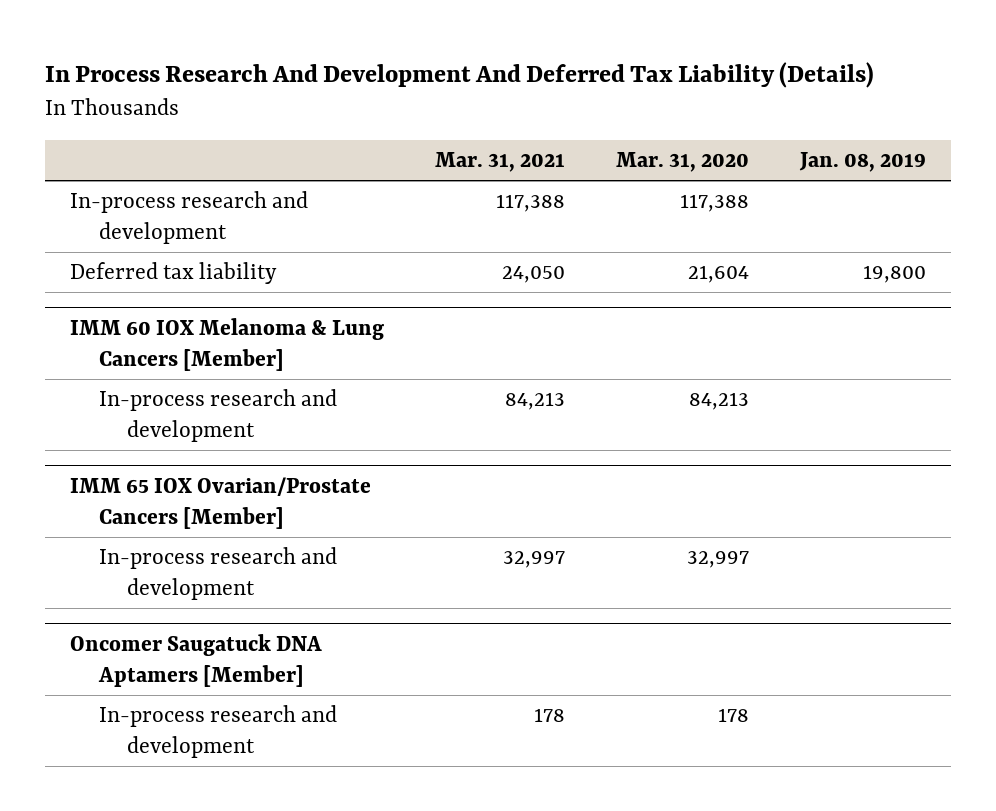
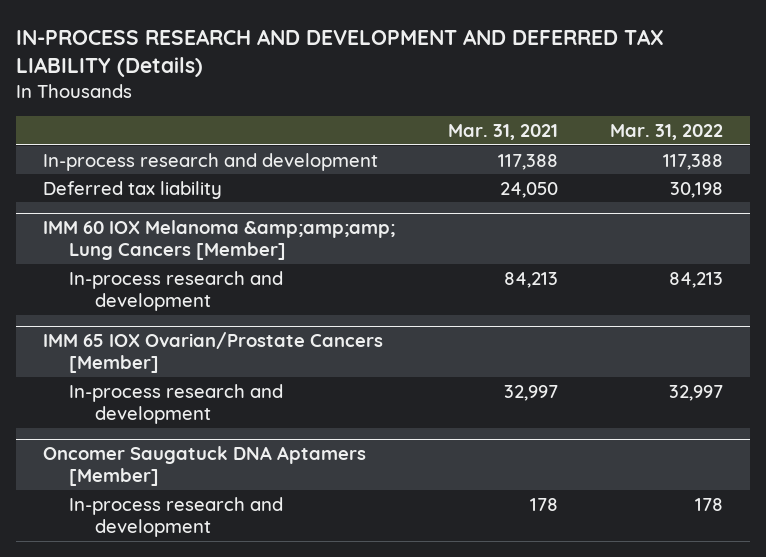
- In Process Research And Development And Deferred Tax Liability (Details)
+ IN-PROCESS RESEARCH AND DEVELOPMENT AND DEFERRED TAX LIABILITY (Details)
- | Mar. 31, 2021 | Mar. 31, 2020 | Jan. 08, 2019
+ | Mar. 31, 2021 | Mar. 31, 2022
- IMM 60 IOX Melanoma & Lung Cancers [Member]
+ IMM 60 IOX Melanoma &amp;amp;amp; Lung Cancers [Member]

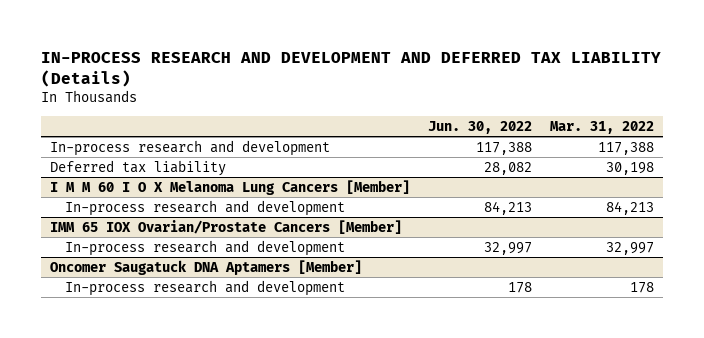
- | Mar. 31, 2021 | Mar. 31, 2022
+ | Jun. 30, 2022 | Mar. 31, 2022
- IMM 60 IOX Melanoma &amp;amp;amp; Lung Cancers [Member]
+ I M M 60 I O X Melanoma Lung Cancers [Member]

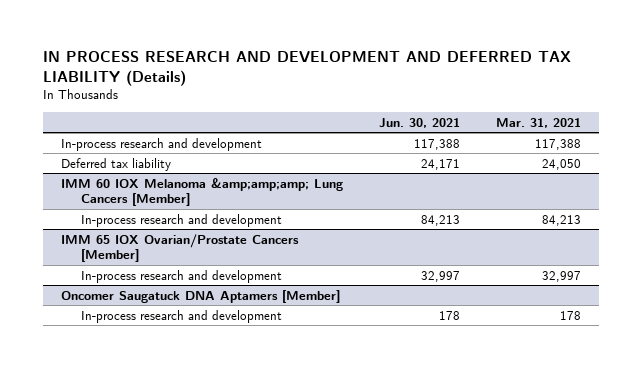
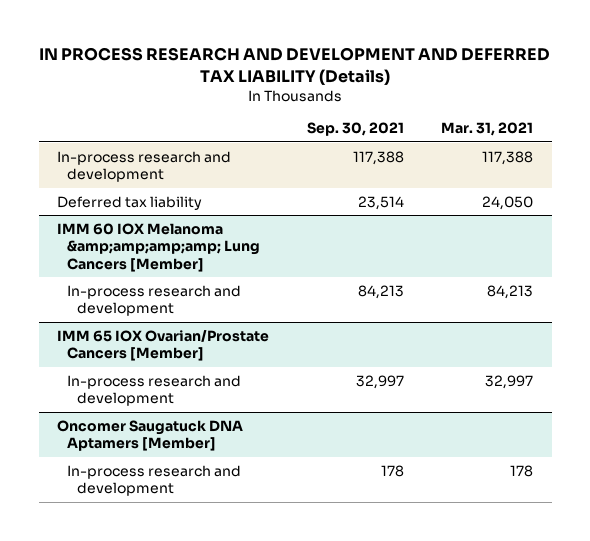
- | Jun. 30, 2021 | Mar. 31, 2021
+ | Sep. 30, 2021 | Mar. 31, 2021
- IMM 60 IOX Melanoma &amp;amp;amp; Lung Cancers [Member]
+ IMM 60 IOX Melanoma &amp;amp;amp;amp; Lung Cancers [Member]

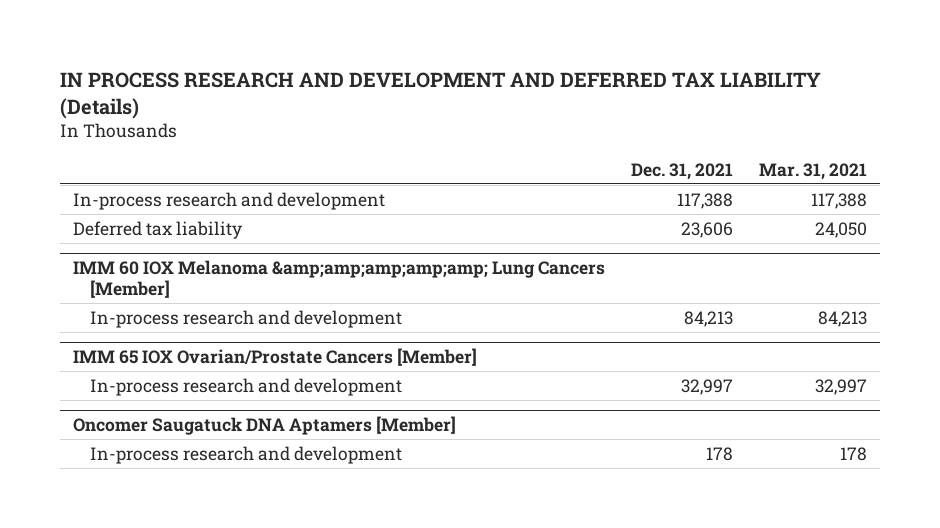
- | Sep. 30, 2021 | Mar. 31, 2021
+ | Dec. 31, 2021 | Mar. 31, 2021
- IMM 60 IOX Melanoma &amp;amp;amp;amp; Lung Cancers [Member]
+ IMM 60 IOX Melanoma &amp;amp;amp;amp;amp; Lung Cancers [Member]

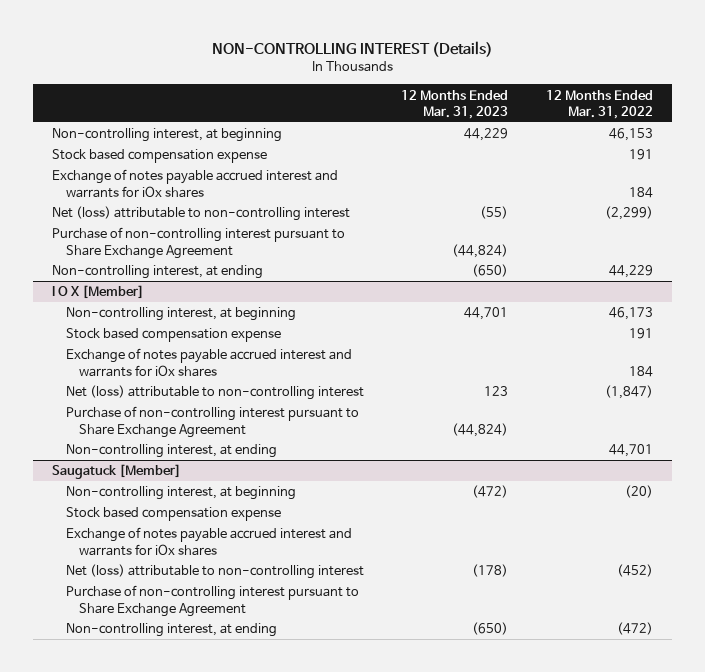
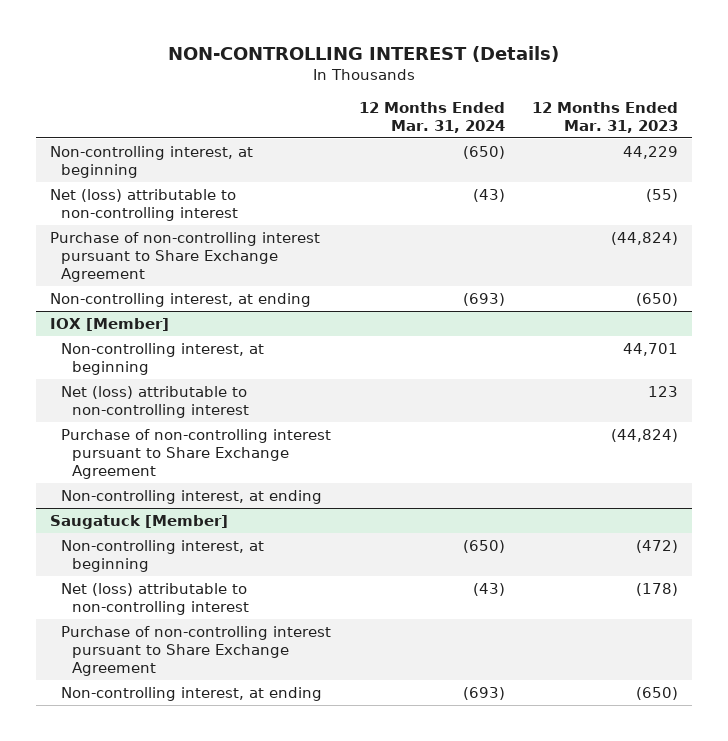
- | 12 Months Ended Mar. 31, 2023 | 12 Months Ended Mar. 31, 2022
+ | 12 Months Ended Mar. 31, 2024 | 12 Months Ended Mar. 31, 2023
- Stock based compensation expense | | 191
- Exchange of notes payable accrued interest and warrants for iOx shares | | 184
- I O X [Member]
+ IOX [Member]
- Stock based compensation expense | | 191
- Exchange of notes payable accrued interest and warrants for iOx shares | | 184
@ Saugatuck [Member]
- Stock based compensation expense
- Exchange of notes payable accrued interest and warrants for iOx shares

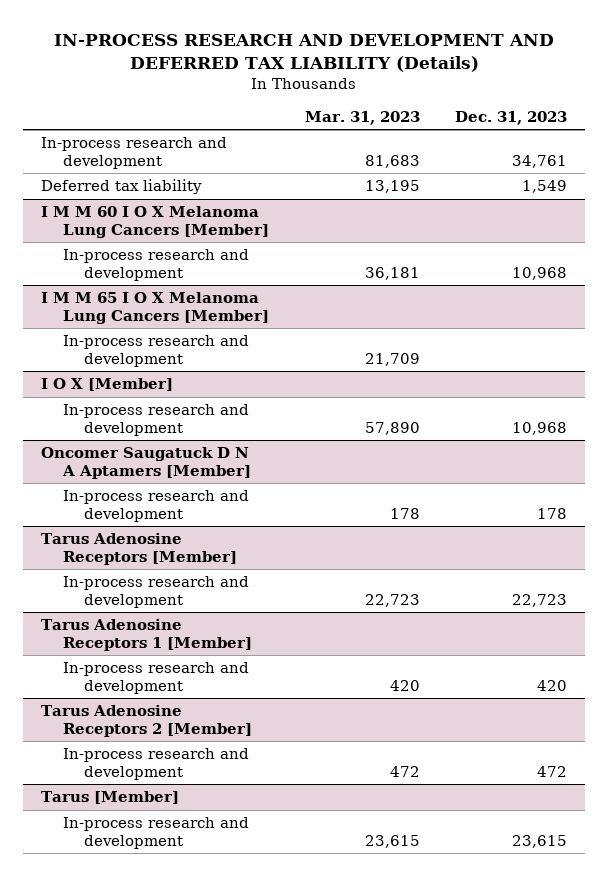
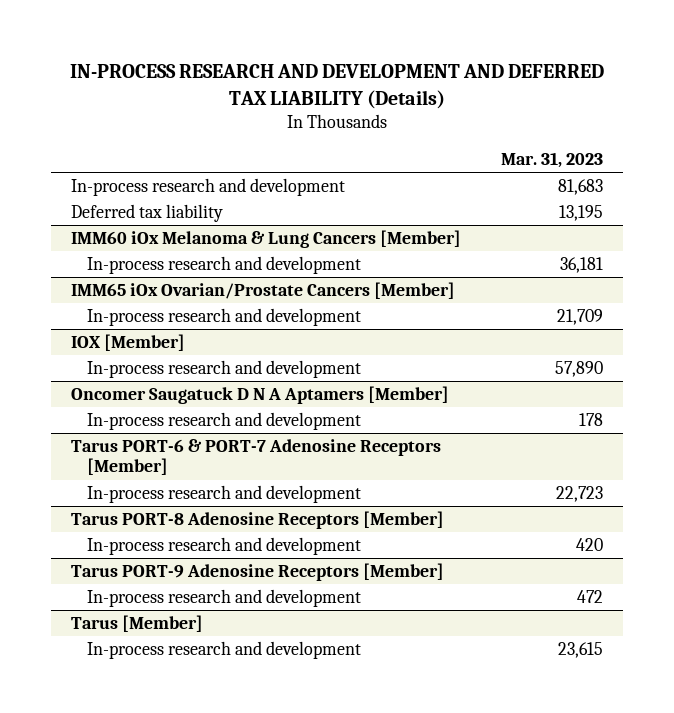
- | Mar. 31, 2023 | Dec. 31, 2023
+ | Mar. 31, 2023
- I M M 60 I O X Melanoma Lung Cancers [Member]
+ IMM60 iOx Melanoma & Lung Cancers [Member]
- I M M 65 I O X Melanoma Lung Cancers [Member]
+ IMM65 iOx Ovarian/Prostate Cancers [Member]
- I O X [Member]
+ IOX [Member]
- Tarus Adenosine Receptors [Member]
+ Tarus PORT-6 & PORT-7 Adenosine Receptors [Member]
- Tarus Adenosine Receptors 1 [Member]
+ Tarus PORT-8 Adenosine Receptors [Member]
- Tarus Adenosine Receptors 2 [Member]
+ Tarus PORT-9 Adenosine Receptors [Member]

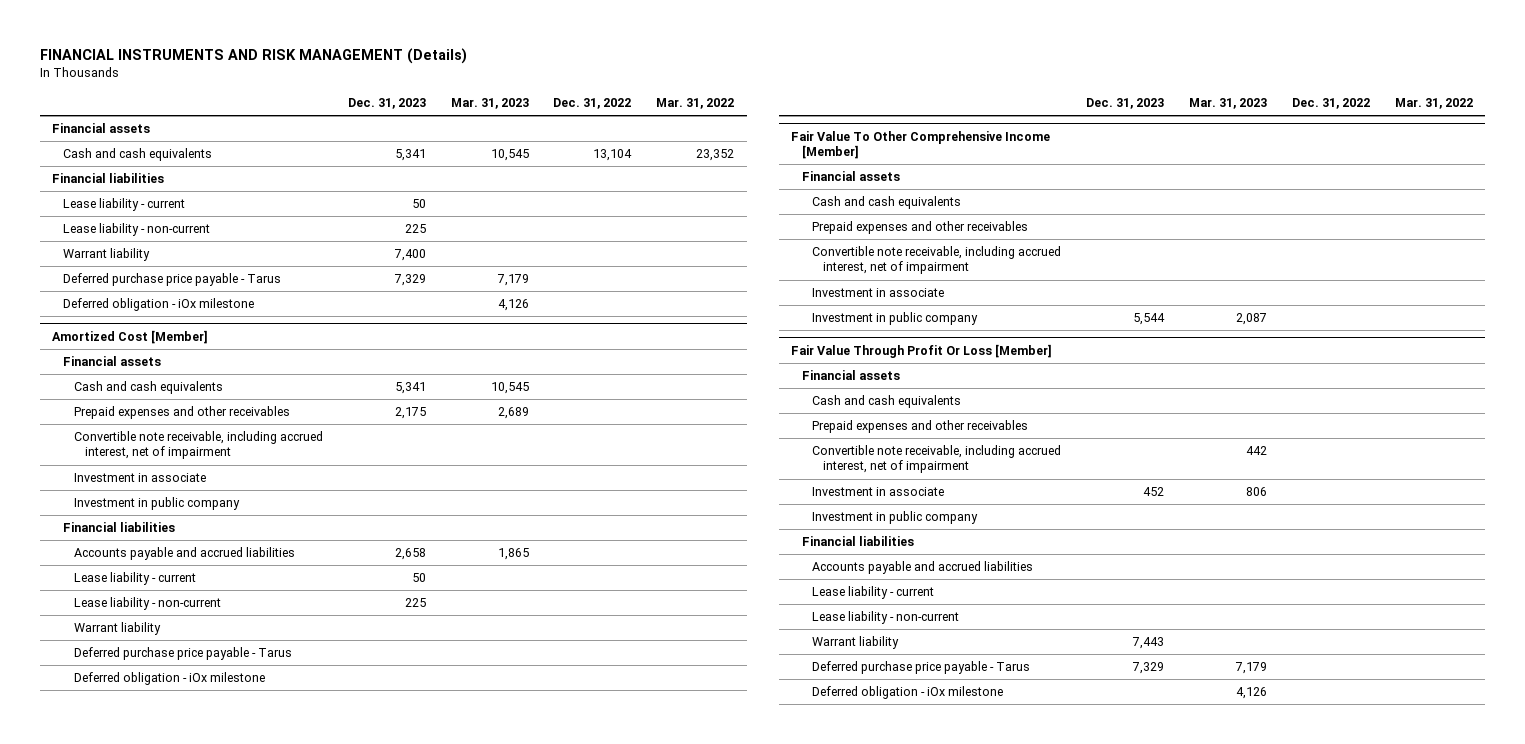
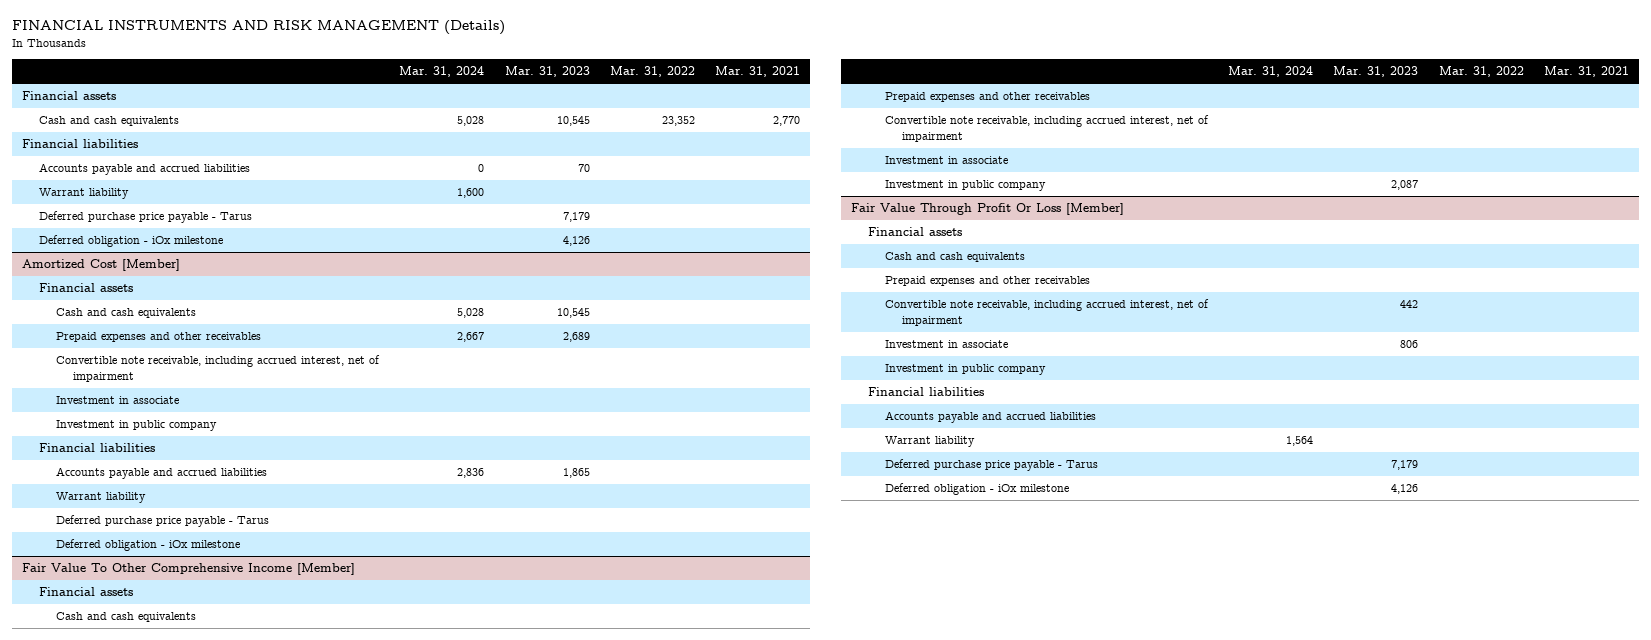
- | Dec. 31, 2023 | Mar. 31, 2023 | Dec. 31, 2022 | Mar. 31, 2022
+ | Mar. 31, 2024 | Mar. 31, 2023 | Mar. 31, 2022 | Mar. 31, 2021
- Lease liability - current | 50 | | |
- Lease liability - non-current | 225 | | |
+ Accounts payable and accrued liabilities | 0 | 70 | |
@ Amortized Cost [Member]
- Lease liability - current | 50 | | |
- Lease liability - non-current | 225 | | |
@ Fair Value Through Profit Or Loss [Member]
- Lease liability - current
- Lease liability - non-current

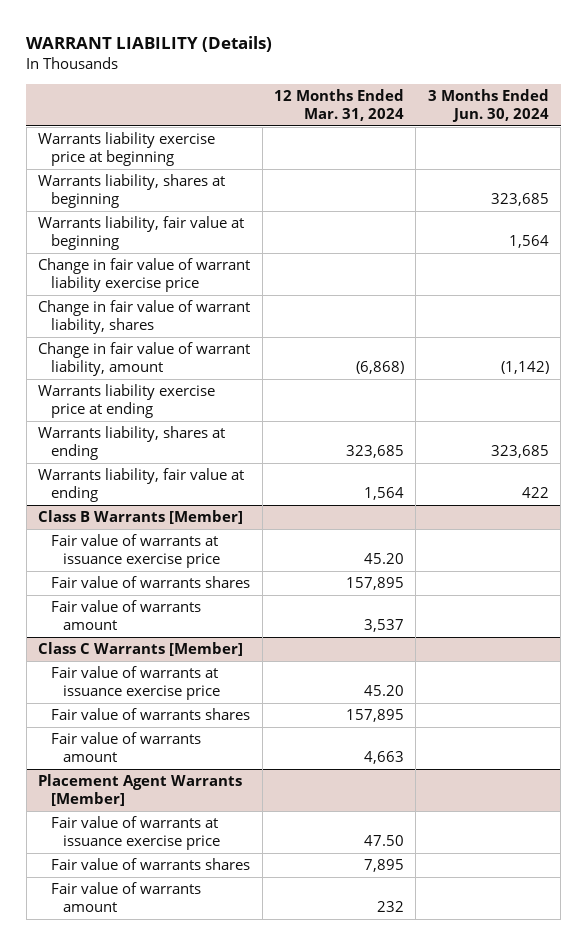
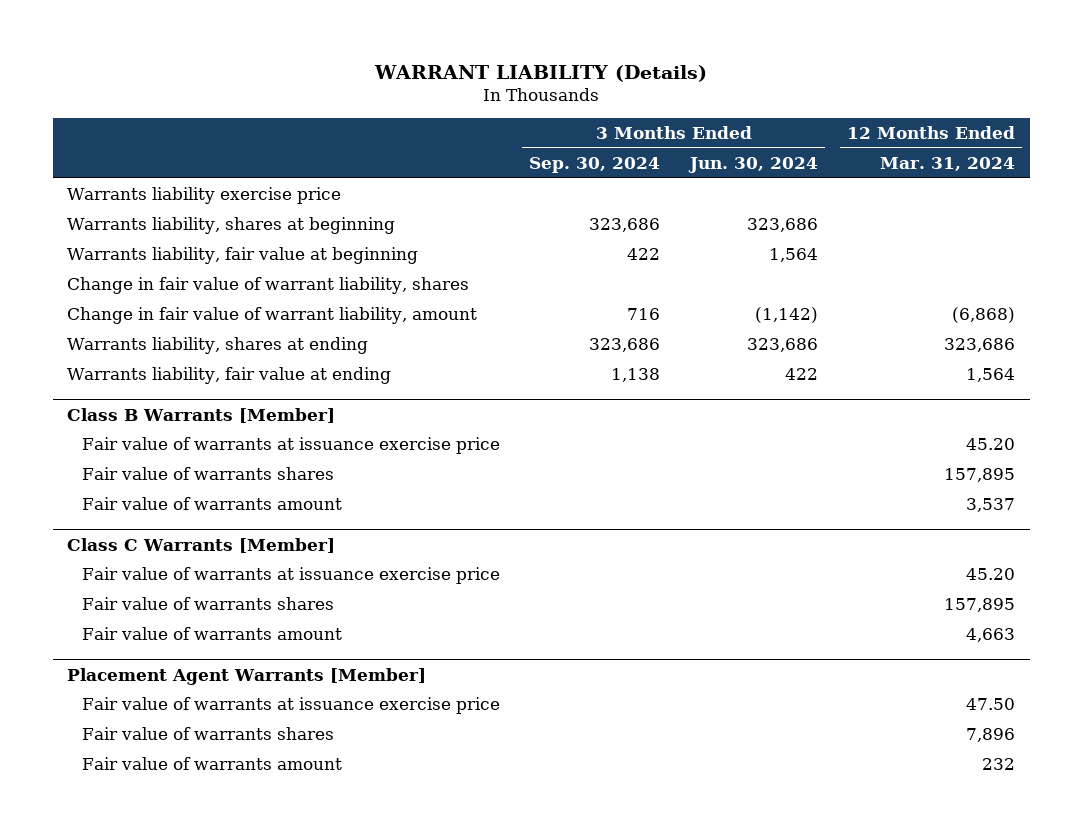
- | 12 Months Ended Mar. 31, 2024 | 3 Months Ended Jun. 30, 2024
+ | 3 Months Ended Sep. 30, 2024 | 3 Months Ended Jun. 30, 2024 | 12 Months Ended Mar. 31, 2024
- Warrants liability exercise price at beginning
- Warrants liability, shares at beginning | | 323,685
+ Warrants liability exercise price
+ Warrants liability, shares at beginning | 323,686 | 323,686 |
- Change in fair value of warrant liability exercise price
- Warrants liability exercise price at ending
- Warrants liability, shares at ending | 323,685 | 323,685
+ Warrants liability, shares at ending | 323,686 | 323,686 | 323,686
@ Placement Agent Warrants [Member]
- Fair value of warrants shares | 7,895 |
+ Fair value of warrants shares | | | 7,896

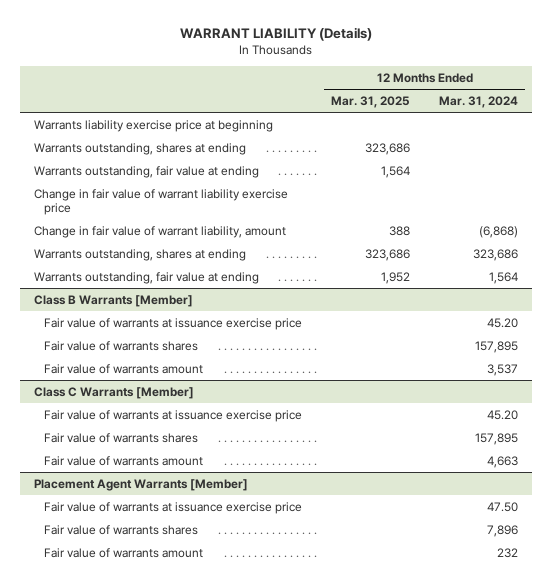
- | 3 Months Ended Sep. 30, 2024 | 3 Months Ended Jun. 30, 2024 | 12 Months Ended Mar. 31, 2024
+ | 12 Months Ended Mar. 31, 2025 | 12 Months Ended Mar. 31, 2024
- Warrants liability exercise price
- Warrants liability, shares at beginning | 323,686 | 323,686 |
- Warrants liability, fair value at beginning | 422 | 1,564 |
- Change in fair value of warrant liability, shares
+ Warrants liability exercise price at beginning
+ Warrants outstanding, shares at ending | 323,686 |
+ Warrants outstanding, fair value at ending | 1,564 |
+ Change in fair value of warrant liability exercise price
- Warrants liability, shares at ending | 323,686 | 323,686 | 323,686
- Warrants liability, fair value at ending | 1,138 | 422 | 1,564
+ Warrants outstanding, shares at ending | 323,686 | 323,686
+ Warrants outstanding, fair value at ending | 1,952 | 1,564

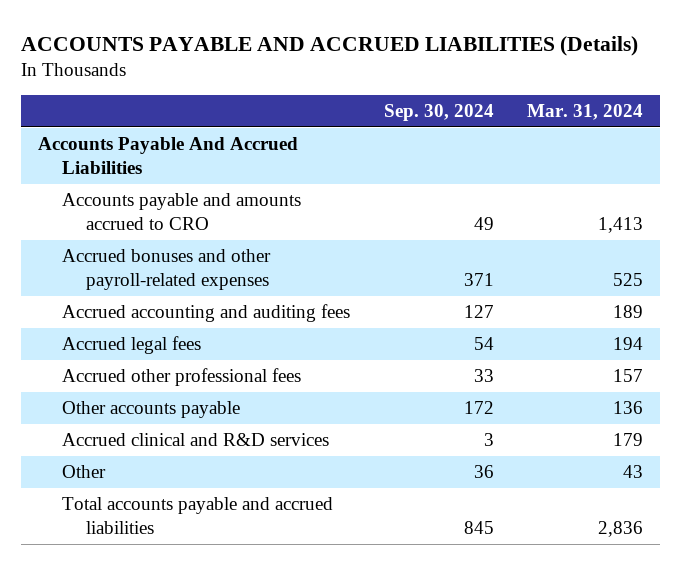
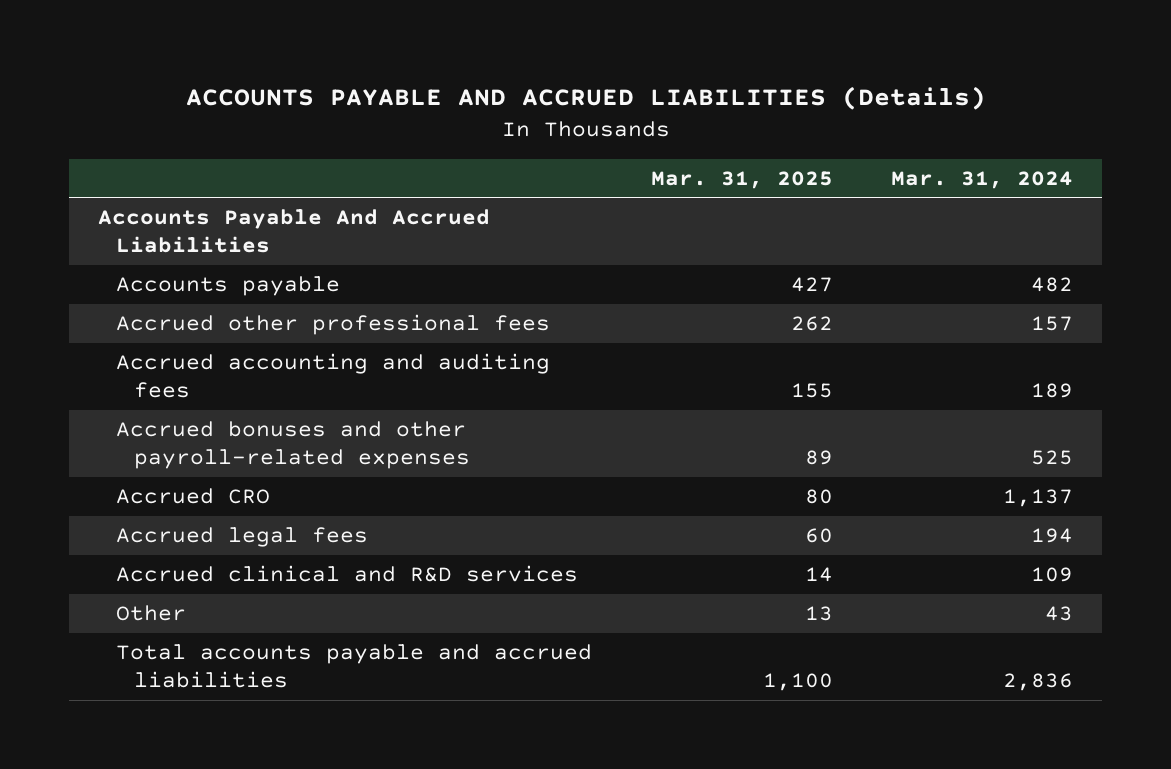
- | Sep. 30, 2024 | Mar. 31, 2024
+ | Mar. 31, 2025 | Mar. 31, 2024
- Accounts payable and amounts accrued to CRO | 49 | 1,413
+ Accounts payable | 427 | 482
moved up: Accrued other professional fees | 262 | 157
moved down: Accrued bonuses and other payroll-related expenses | 89 | 525
+ Accrued CRO | 80 | 1,137
- Other accounts payable | 172 | 136
- Accrued clinical and R&D services | 3 | 179
+ Accrued clinical and R&D services | 14 | 109

